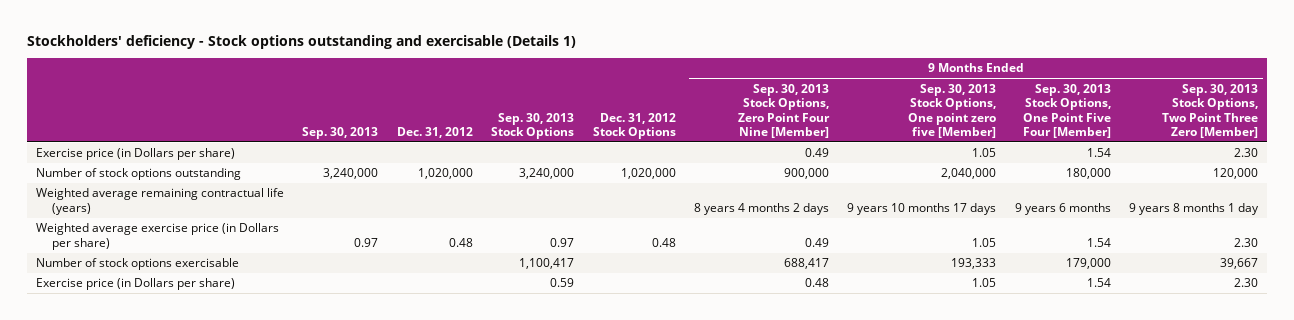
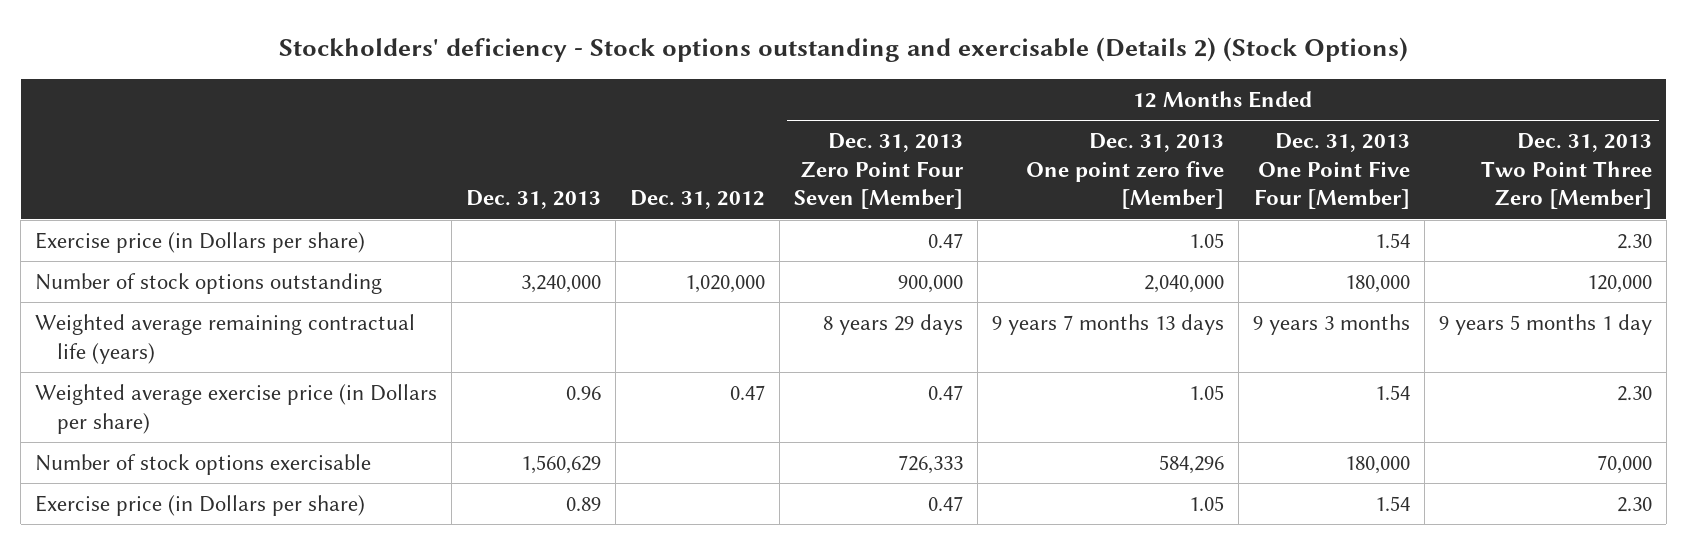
- Stockholders' deficiency - Stock options outstanding and exercisable (Details 1)
+ Stockholders' deficiency - Stock options outstanding and exercisable (Details 2) (Stock Options)
- | Sep. 30, 2013 | Dec. 31, 2012 | Sep. 30, 2013 Stock Options | Dec. 31, 2012 Stock Options | 9 Months Ended Sep. 30, 2013 Stock Options, Zero Point Four Nine [Member] | 9 Months Ended Sep. 30, 2013 Stock Options, One point zero five [Member] | 9 Months Ended Sep. 30, 2013 Stock Options, One Point Five Four [Member] | 9 Months Ended Sep. 30, 2013 Stock Options, Two Point Three Zero [Member]
+ | Dec. 31, 2013 | Dec. 31, 2012 | 12 Months Ended Dec. 31, 2013 Zero Point Four Seven [Member] | 12 Months Ended Dec. 31, 2013 One point zero five [Member] | 12 Months Ended Dec. 31, 2013 One Point Five Four [Member] | 12 Months Ended Dec. 31, 2013 Two Point Three Zero [Member]
- Weighted average exercise price (in Dollars per share) | 0.97 | 0.48 | 0.97 | 0.48 | 0.49 | 1.05 | 1.54 | 2.30
+ Weighted average exercise price (in Dollars per share) | 0.96 | 0.47 | 0.47 | 1.05 | 1.54 | 2.30

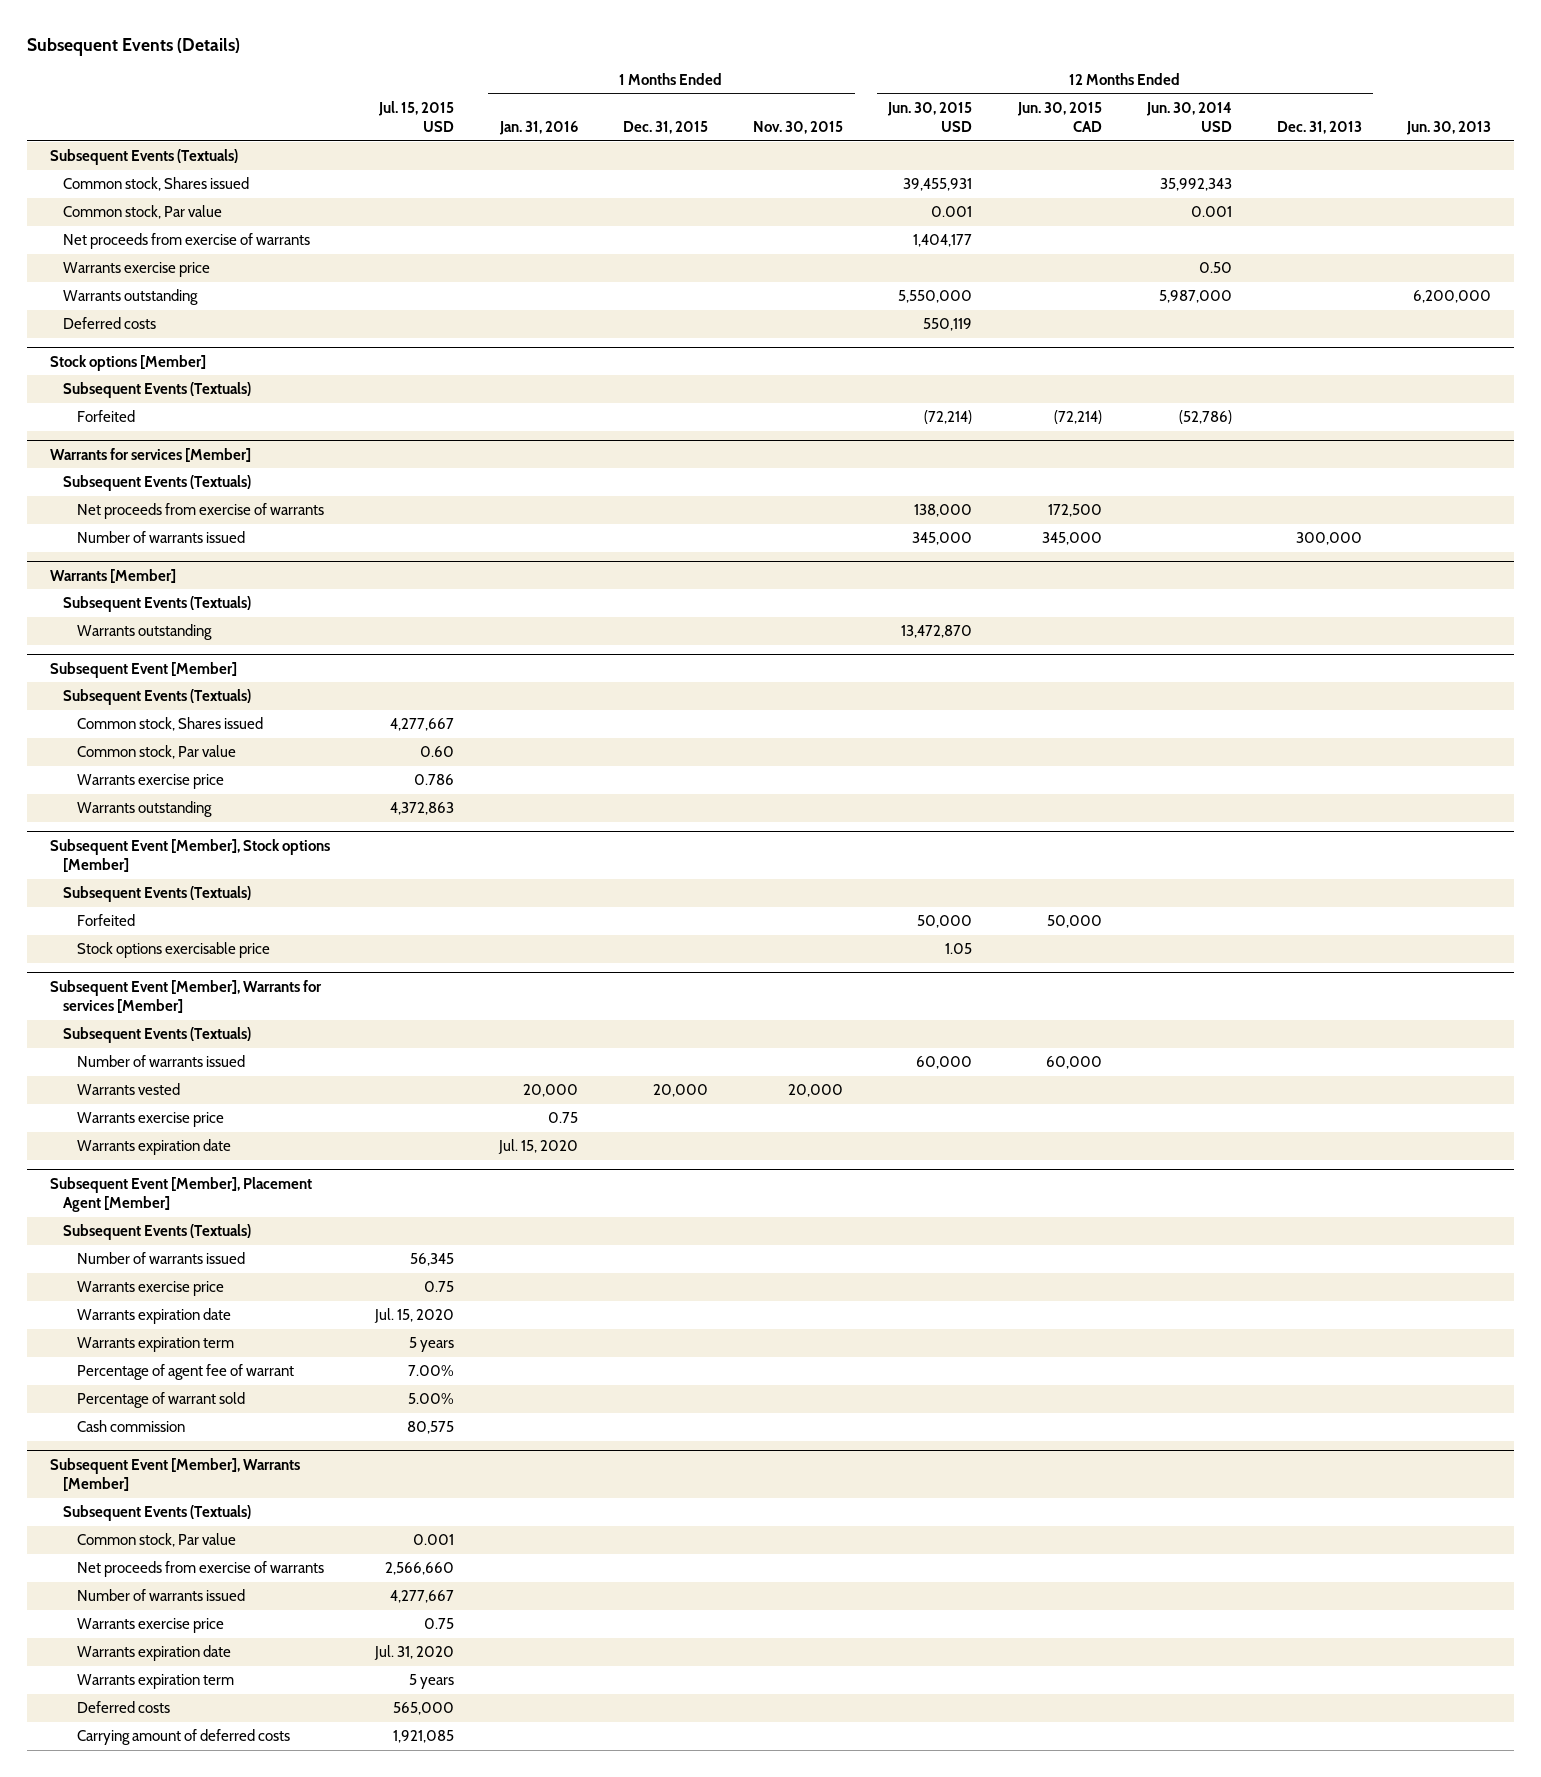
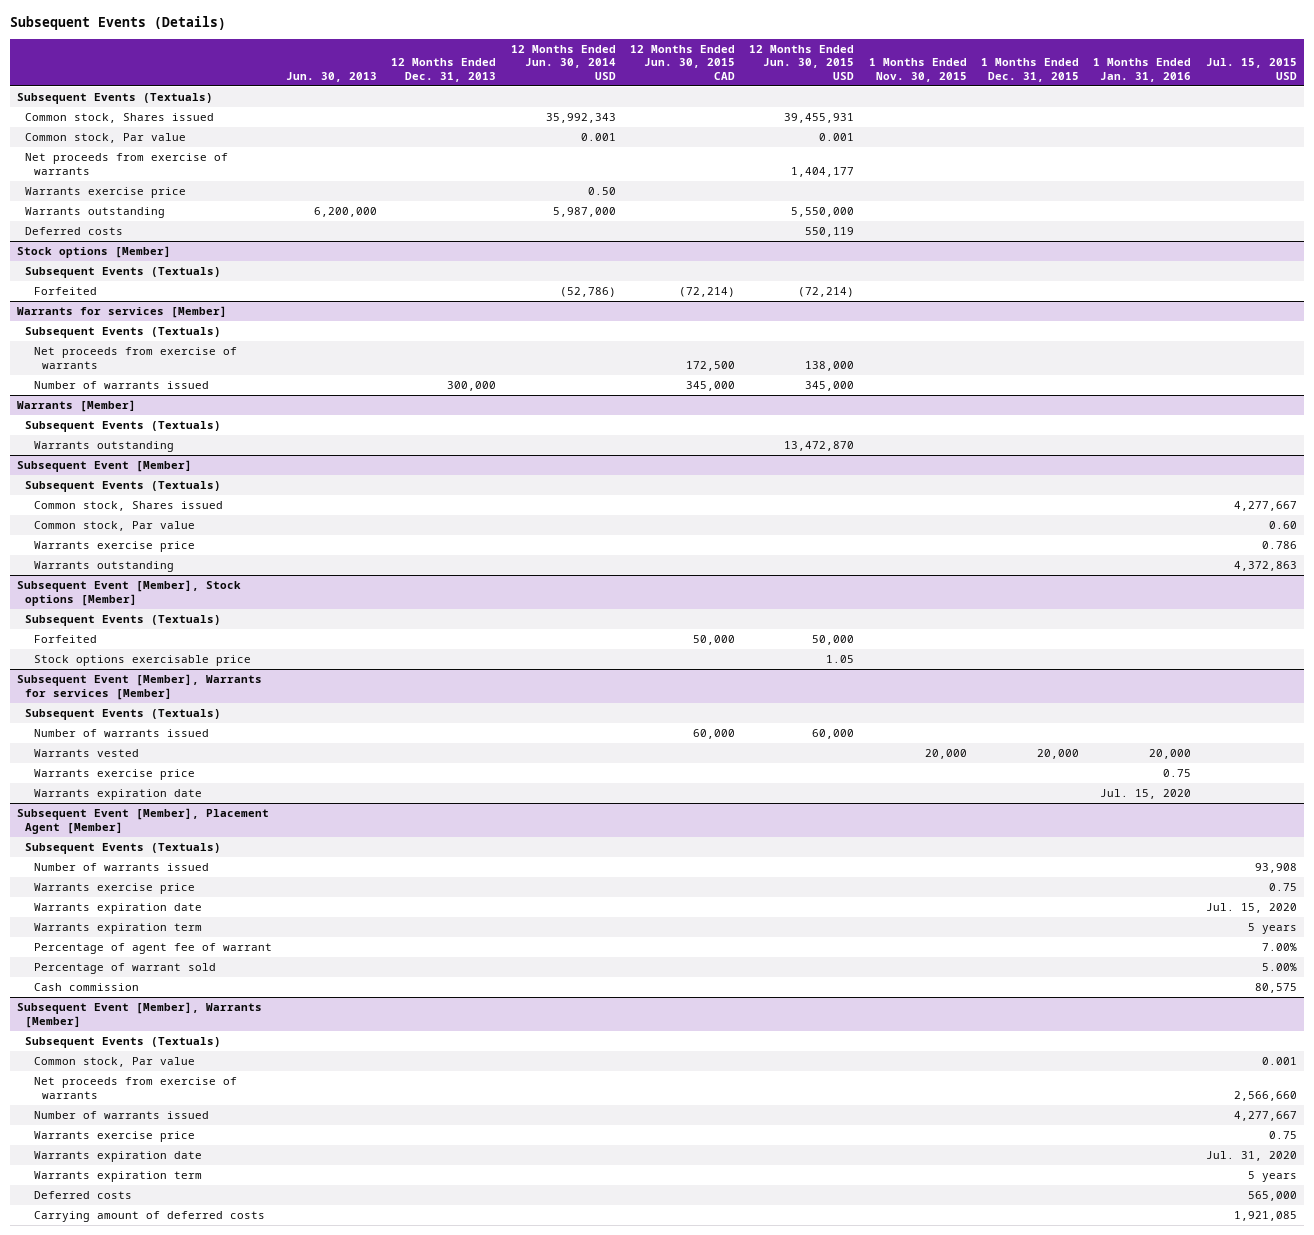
- | Jul. 15, 2015 USD | 1 Months Ended Jan. 31, 2016 | 1 Months Ended Dec. 31, 2015 | 1 Months Ended Nov. 30, 2015 | 12 Months Ended Jun. 30, 2015 USD | 12 Months Ended Jun. 30, 2015 CAD | 12 Months Ended Jun. 30, 2014 USD | 12 Months Ended Dec. 31, 2013 | Jun. 30, 2013
+ | Jun. 30, 2013 | 12 Months Ended Dec. 31, 2013 | 12 Months Ended Jun. 30, 2014 USD | 12 Months Ended Jun. 30, 2015 CAD | 12 Months Ended Jun. 30, 2015 USD | 1 Months Ended Nov. 30, 2015 | 1 Months Ended Dec. 31, 2015 | 1 Months Ended Jan. 31, 2016 | Jul. 15, 2015 USD
@ Subsequent Event [Member], Placement Agent [Member]
- Number of warrants issued | 56,345 | | | | | | | |
+ Number of warrants issued | | | | | | | | | 93,908

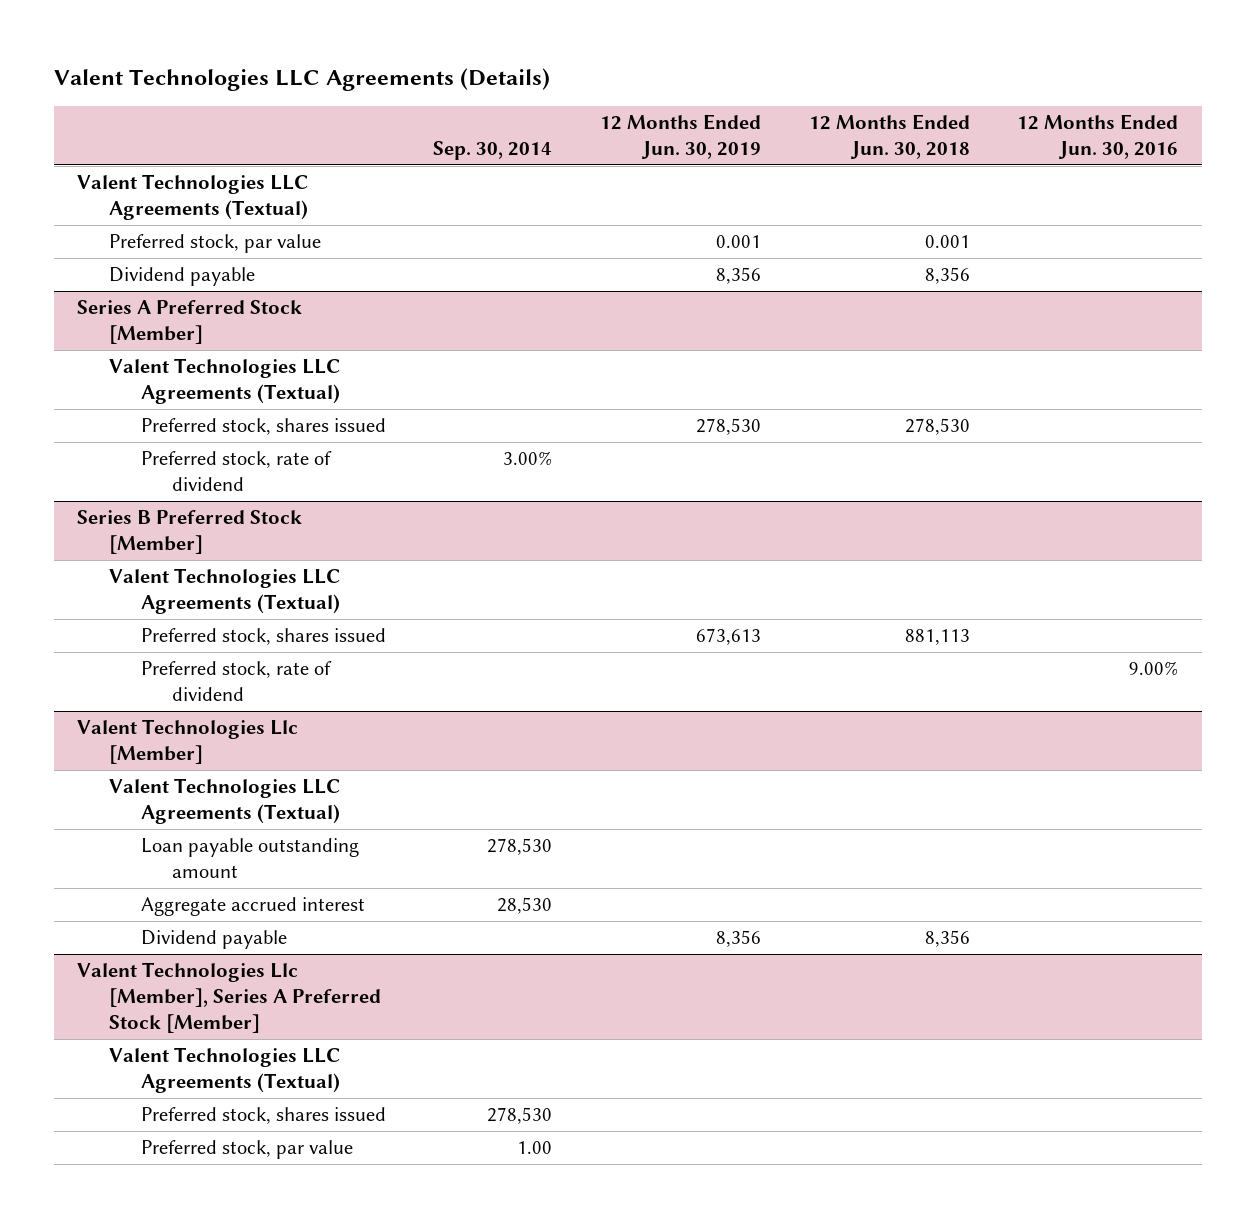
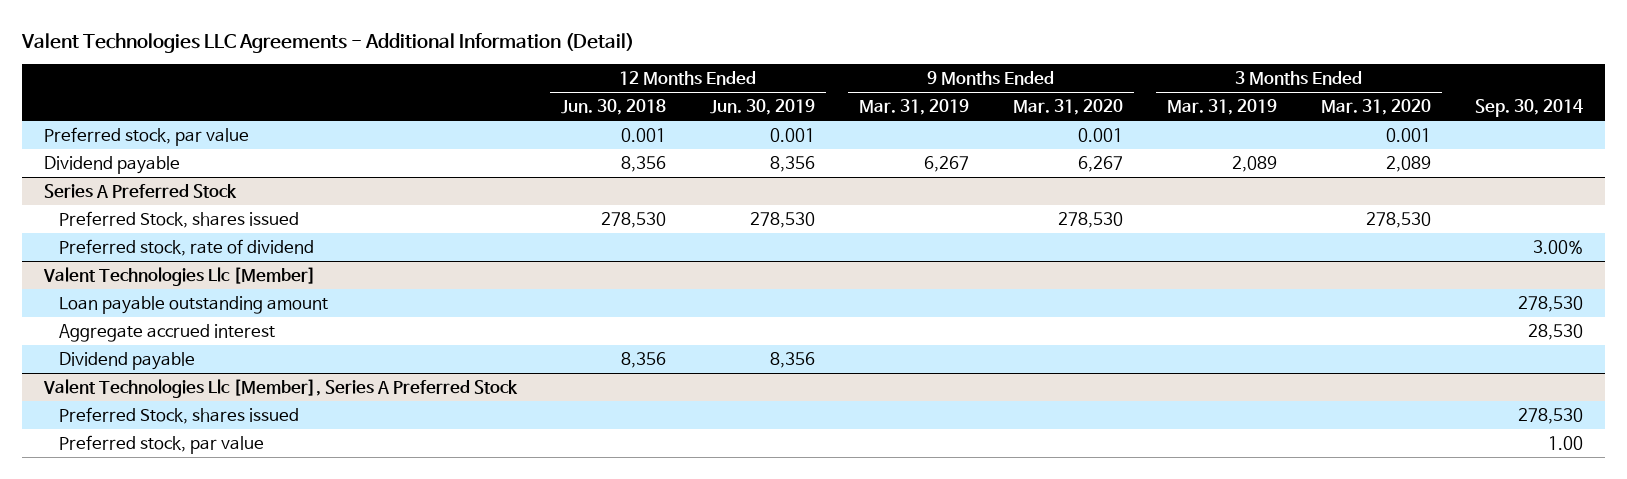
- Valent Technologies LLC Agreements (Details)
+ Valent Technologies LLC Agreements - Additional Information (Detail)
- | Sep. 30, 2014 | 12 Months Ended Jun. 30, 2019 | 12 Months Ended Jun. 30, 2018 | 12 Months Ended Jun. 30, 2016
+ | 12 Months Ended Jun. 30, 2018 | 12 Months Ended Jun. 30, 2019 | 9 Months Ended Mar. 31, 2019 | 9 Months Ended Mar. 31, 2020 | 3 Months Ended Mar. 31, 2019 | 3 Months Ended Mar. 31, 2020 | Sep. 30, 2014
- Valent Technologies LLC Agreements (Textual)
- Series A Preferred Stock [Member]
- Valent Technologies LLC Agreements (Textual)
- Preferred stock, shares issued | | 278,530 | 278,530 |
+ Series A Preferred Stock
+ Preferred Stock, shares issued | 278,530 | 278,530 | | 278,530 | | 278,530 |
- Series B Preferred Stock [Member]
- Valent Technologies LLC Agreements (Textual)
- Preferred stock, shares issued | | 673,613 | 881,113 |
- Preferred stock, rate of dividend | | | | 9.00%
@ Valent Technologies Llc [Member]
- Valent Technologies LLC Agreements (Textual)
- Valent Technologies Llc [Member], Series A Preferred Stock [Member]
- Valent Technologies LLC Agreements (Textual)
- Preferred stock, shares issued | 278,530 | | |
+ Valent Technologies Llc [Member], Series A Preferred Stock
+ Preferred Stock, shares issued | | | | | | | 278,530

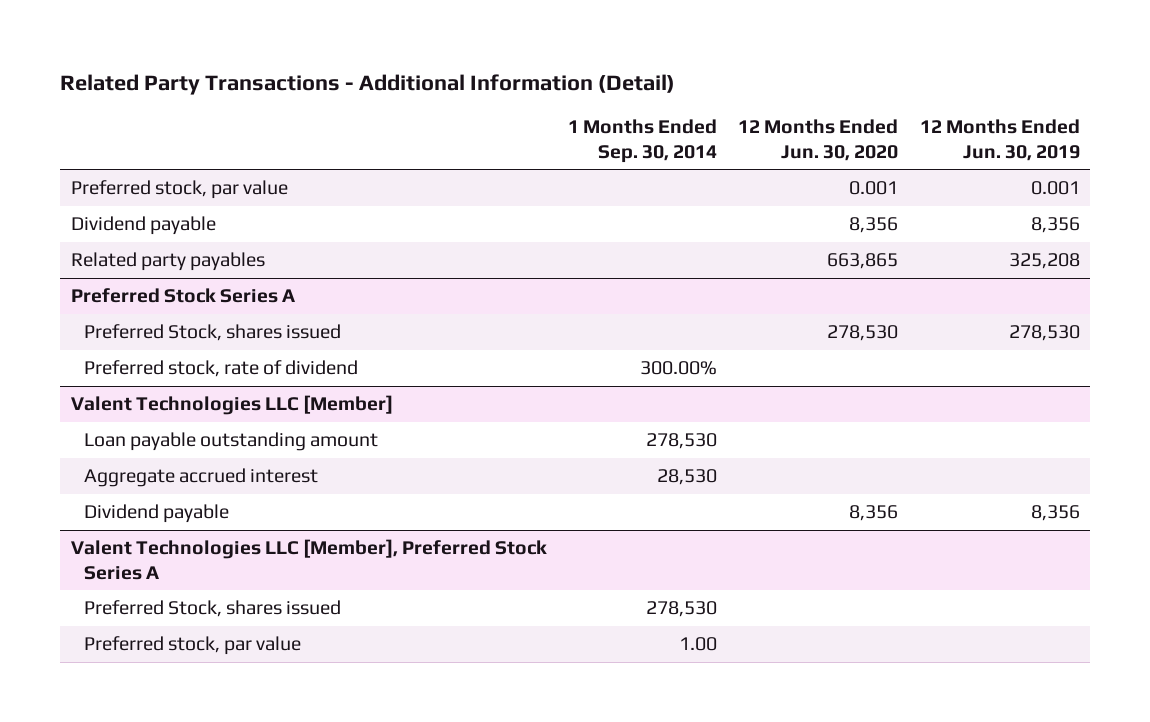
- Valent Technologies LLC Agreements - Additional Information (Detail)
+ Related Party Transactions - Additional Information (Detail)
- | 12 Months Ended Jun. 30, 2018 | 12 Months Ended Jun. 30, 2019 | 9 Months Ended Mar. 31, 2019 | 9 Months Ended Mar. 31, 2020 | 3 Months Ended Mar. 31, 2019 | 3 Months Ended Mar. 31, 2020 | Sep. 30, 2014
+ | 1 Months Ended Sep. 30, 2014 | 12 Months Ended Jun. 30, 2020 | 12 Months Ended Jun. 30, 2019
- Series A Preferred Stock
+ Related party payables | | 663,865 | 325,208
+ Preferred Stock Series A
- Valent Technologies Llc [Member]
+ Valent Technologies LLC [Member]
- Valent Technologies Llc [Member], Series A Preferred Stock
+ Valent Technologies LLC [Member], Preferred Stock Series A

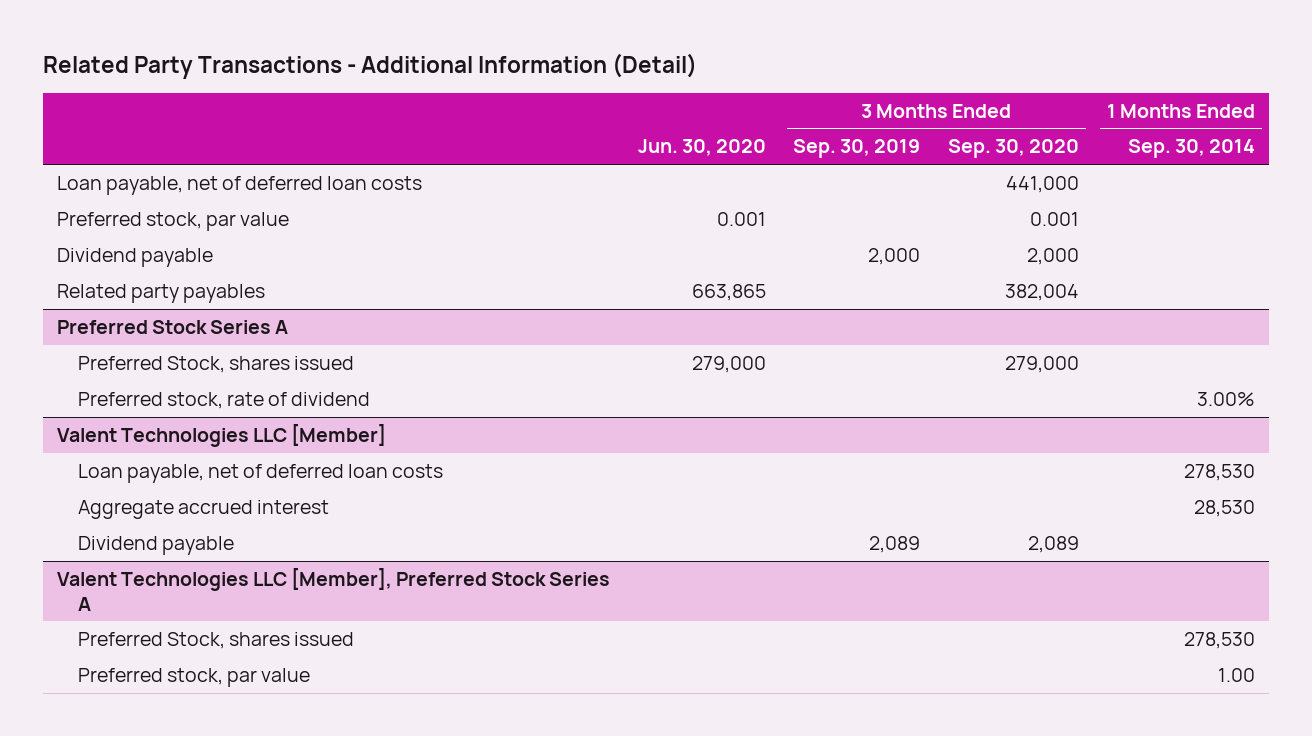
- | 1 Months Ended Sep. 30, 2014 | 12 Months Ended Jun. 30, 2020 | 12 Months Ended Jun. 30, 2019
+ | Jun. 30, 2020 | 3 Months Ended Sep. 30, 2019 | 3 Months Ended Sep. 30, 2020 | 1 Months Ended Sep. 30, 2014
+ Loan payable, net of deferred loan costs | | | 441,000 |
@ Preferred Stock Series A
- Preferred stock, rate of dividend | 300.00% | |
+ Preferred stock, rate of dividend | | | | 3.00%
@ Valent Technologies LLC [Member]
- Loan payable outstanding amount | 278,530 | |
+ Loan payable, net of deferred loan costs | | | | 278,530

